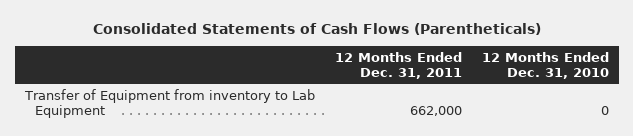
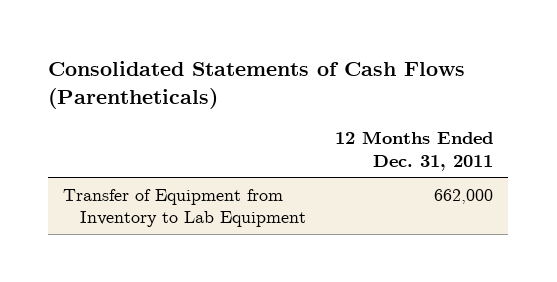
- | 12 Months Ended Dec. 31, 2011 | 12 Months Ended Dec. 31, 2010
+ | 12 Months Ended Dec. 31, 2011
- Transfer of Equipment from inventory to Lab Equipment | 662,000 | 0
+ Transfer of Equipment from Inventory to Lab Equipment | 662,000

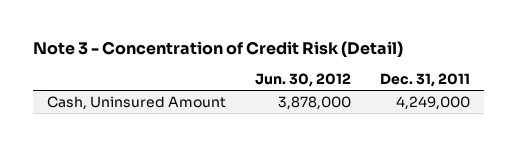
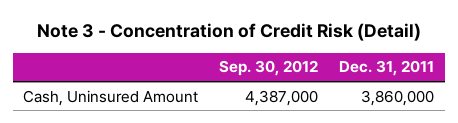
- | Jun. 30, 2012 | Dec. 31, 2011
+ | Sep. 30, 2012 | Dec. 31, 2011
- Cash, Uninsured Amount | 3,878,000 | 4,249,000
+ Cash, Uninsured Amount | 4,387,000 | 3,860,000

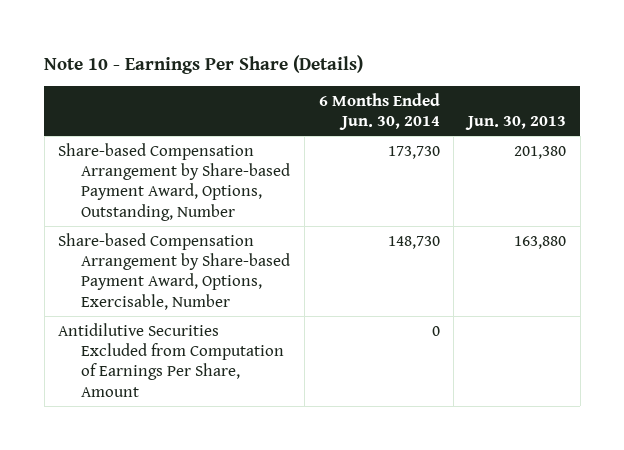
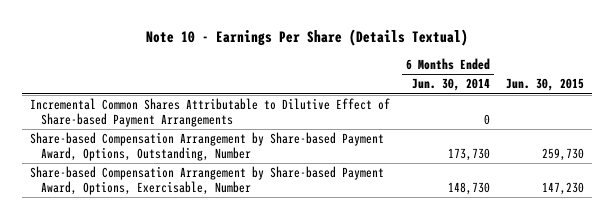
- Note 10 - Earnings Per Share (Details)
+ Note 10 - Earnings Per Share (Details Textual)
- | 6 Months Ended Jun. 30, 2014 | Jun. 30, 2013
+ | 6 Months Ended Jun. 30, 2014 | Jun. 30, 2015
+ Incremental Common Shares Attributable to Dilutive Effect of Share-based Payment Arrangements | 0 |
- Antidilutive Securities Excluded from Computation of Earnings Per Share, Amount | 0 |

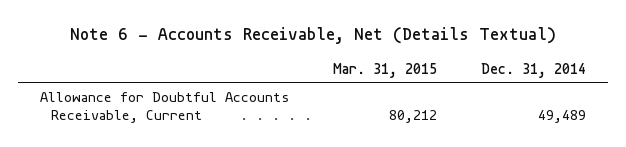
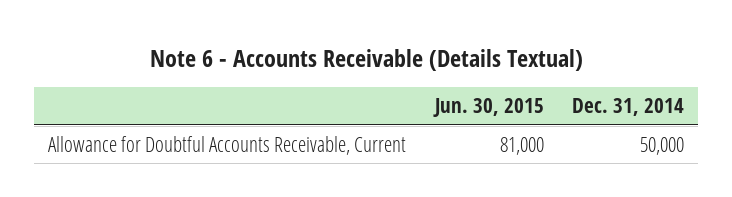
- Note 6 - Accounts Receivable, Net (Details Textual)
+ Note 6 - Accounts Receivable (Details Textual)
- | Mar. 31, 2015 | Dec. 31, 2014
+ | Jun. 30, 2015 | Dec. 31, 2014
- Allowance for Doubtful Accounts Receivable, Current | 80,212 | 49,489
+ Allowance for Doubtful Accounts Receivable, Current | 81,000 | 50,000

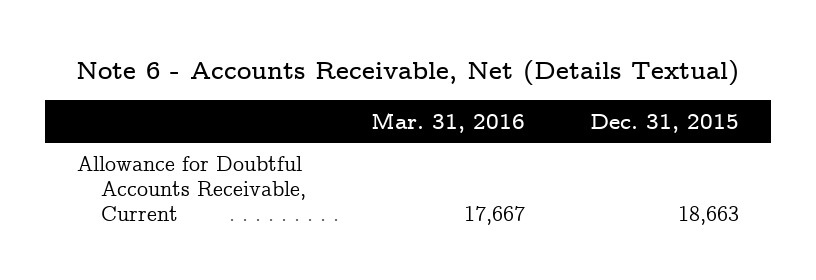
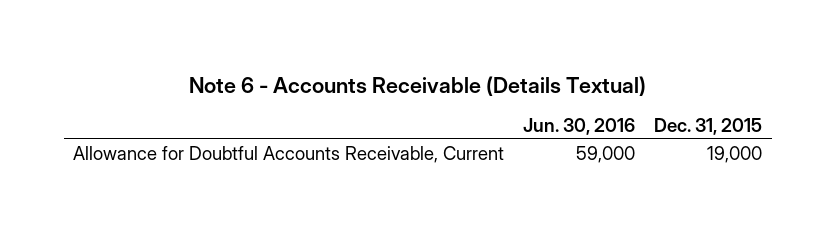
- Note 6 - Accounts Receivable, Net (Details Textual)
+ Note 6 - Accounts Receivable (Details Textual)
- | Mar. 31, 2016 | Dec. 31, 2015
+ | Jun. 30, 2016 | Dec. 31, 2015
- Allowance for Doubtful Accounts Receivable, Current | 17,667 | 18,663
+ Allowance for Doubtful Accounts Receivable, Current | 59,000 | 19,000

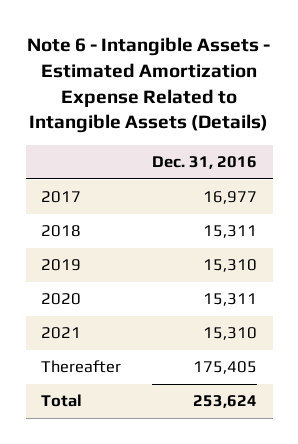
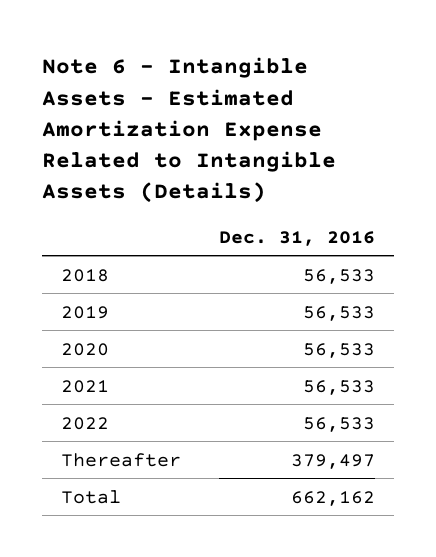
- 2017 | 16,977
- 2018 | 15,311
- 2019 | 15,310
- 2020 | 15,311
- 2021 | 15,310
- Thereafter | 175,405
- Total | 253,624
+ 2018 | 56,533
+ 2019 | 56,533
+ 2020 | 56,533
+ 2021 | 56,533
+ 2022 | 56,533
+ Thereafter | 379,497
+ Total | 662,162

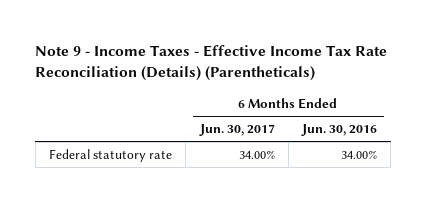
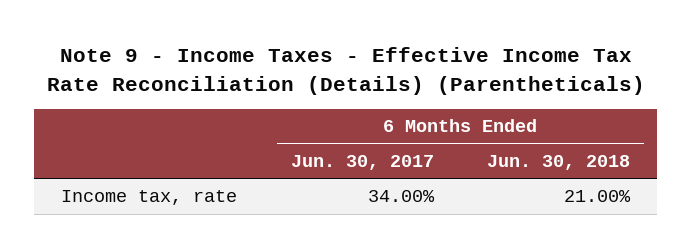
- | 6 Months Ended Jun. 30, 2017 | 6 Months Ended Jun. 30, 2016
+ | 6 Months Ended Jun. 30, 2017 | 6 Months Ended Jun. 30, 2018
- Federal statutory rate | 34.00% | 34.00%
+ Income tax, rate | 34.00% | 21.00%

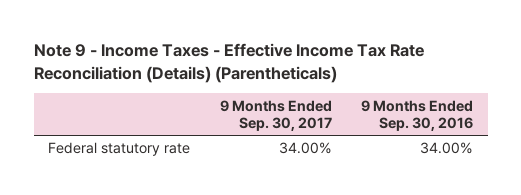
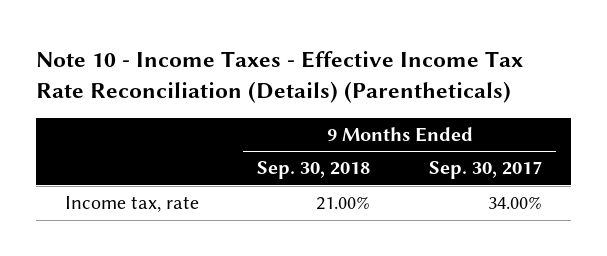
- Note 9 - Income Taxes - Effective Income Tax Rate Reconciliation (Details) (Parentheticals)
+ Note 10 - Income Taxes - Effective Income Tax Rate Reconciliation (Details) (Parentheticals)
- | 9 Months Ended Sep. 30, 2017 | 9 Months Ended Sep. 30, 2016
+ | 9 Months Ended Sep. 30, 2018 | 9 Months Ended Sep. 30, 2017
- Federal statutory rate | 34.00% | 34.00%
+ Income tax, rate | 21.00% | 34.00%

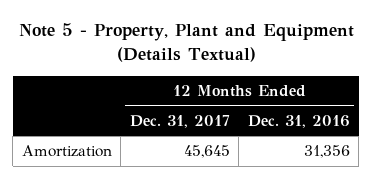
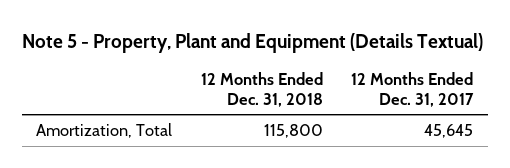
- | 12 Months Ended Dec. 31, 2017 | 12 Months Ended Dec. 31, 2016
+ | 12 Months Ended Dec. 31, 2018 | 12 Months Ended Dec. 31, 2017
- Amortization | 45,645 | 31,356
+ Amortization, Total | 115,800 | 45,645

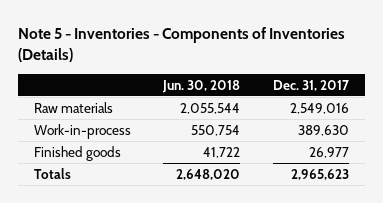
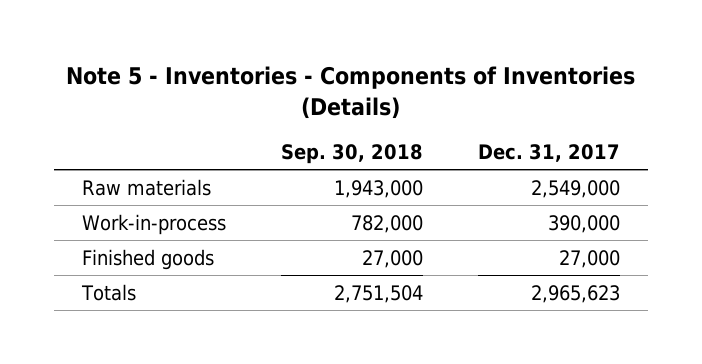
- | Jun. 30, 2018 | Dec. 31, 2017
+ | Sep. 30, 2018 | Dec. 31, 2017
- Raw materials | 2,055,544 | 2,549,016
- Work-in-process | 550,754 | 389,630
- Finished goods | 41,722 | 26,977
+ Raw materials | 1,943,000 | 2,549,000
+ Work-in-process | 782,000 | 390,000
+ Finished goods | 27,000 | 27,000

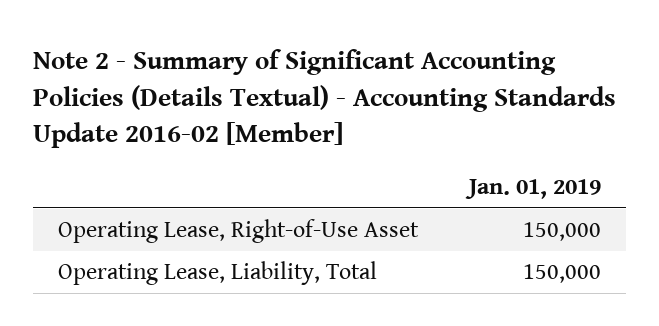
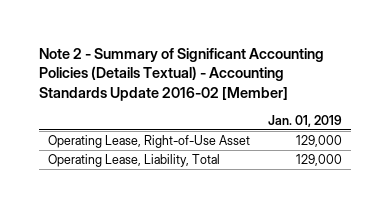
- Operating Lease, Right-of-Use Asset | 150,000
- Operating Lease, Liability, Total | 150,000
+ Operating Lease, Right-of-Use Asset | 129,000
+ Operating Lease, Liability, Total | 129,000

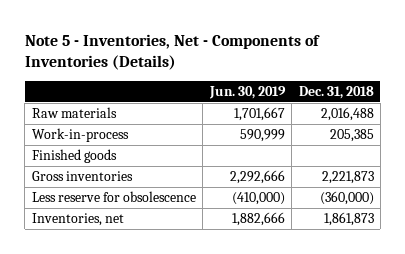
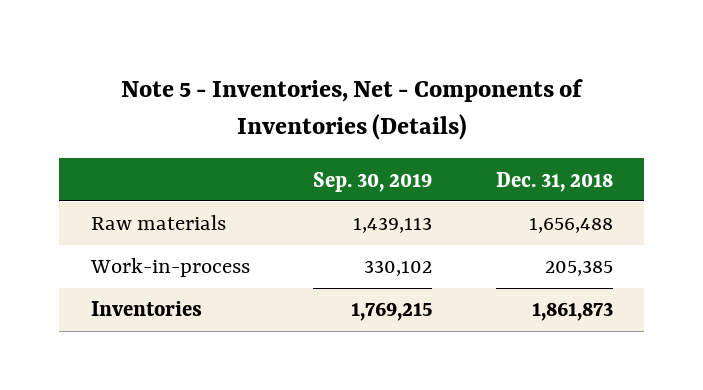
- | Jun. 30, 2019 | Dec. 31, 2018
+ | Sep. 30, 2019 | Dec. 31, 2018
- Raw materials | 1,701,667 | 2,016,488
+ Raw materials | 1,439,113 | 1,656,488
- Finished goods
- Gross inventories | 2,292,666 | 2,221,873
- Less reserve for obsolescence | (410,000) | (360,000)
- Inventories, net | 1,882,666 | 1,861,873
+ Inventories | 1,769,215 | 1,861,873

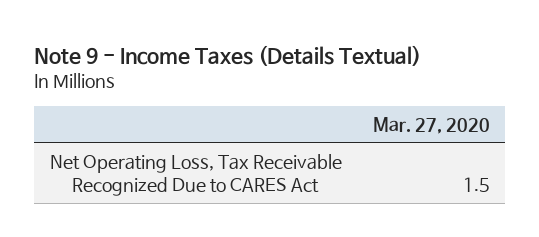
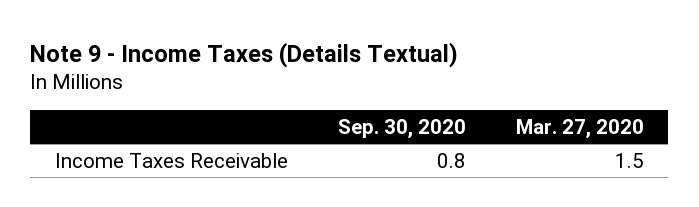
- | Mar. 27, 2020
+ | Sep. 30, 2020 | Mar. 27, 2020
- Net Operating Loss, Tax Receivable Recognized Due to CARES Act | 1.5
+ Income Taxes Receivable | 0.8 | 1.5

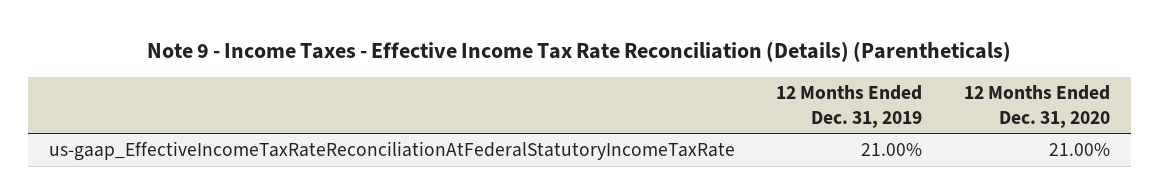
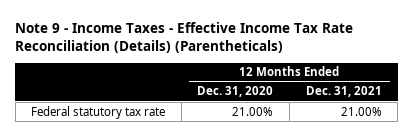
- | 12 Months Ended Dec. 31, 2019 | 12 Months Ended Dec. 31, 2020
+ | 12 Months Ended Dec. 31, 2020 | 12 Months Ended Dec. 31, 2021
- us-gaap_EffectiveIncomeTaxRateReconciliationAtFederalStatutoryIncomeTaxRate | 21.00% | 21.00%
+ Federal statutory tax rate | 21.00% | 21.00%

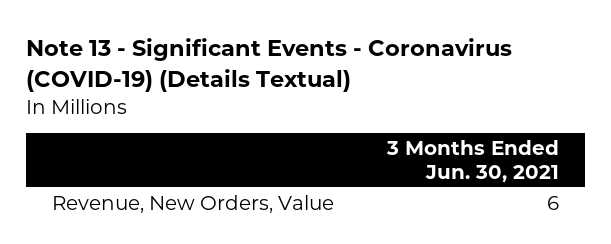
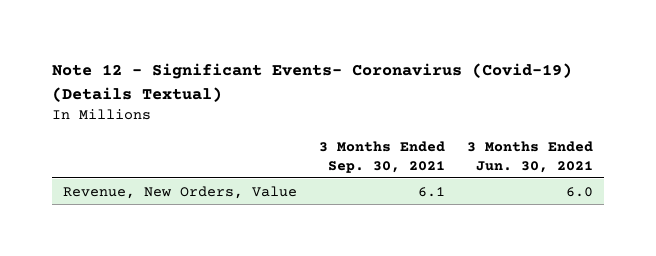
- Note 13 - Significant Events - Coronavirus (COVID-19) (Details Textual)
+ Note 12 - Significant Events- Coronavirus (Covid-19) (Details Textual)
- | 3 Months Ended Jun. 30, 2021
+ | 3 Months Ended Sep. 30, 2021 | 3 Months Ended Jun. 30, 2021
- Revenue, New Orders, Value | 6
+ Revenue, New Orders, Value | 6.1 | 6.0

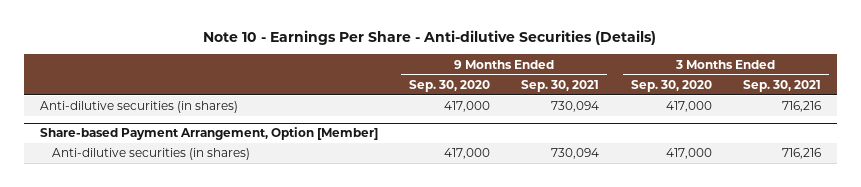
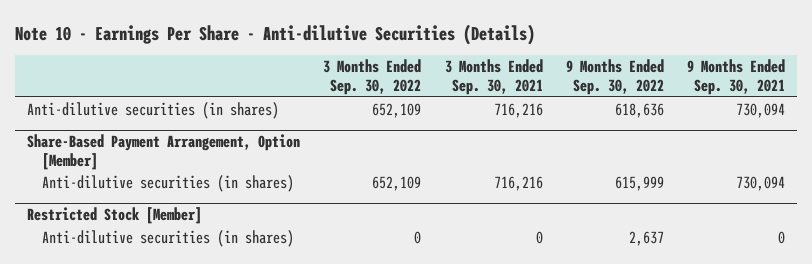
- | 9 Months Ended Sep. 30, 2020 | 9 Months Ended Sep. 30, 2021 | 3 Months Ended Sep. 30, 2020 | 3 Months Ended Sep. 30, 2021
+ | 3 Months Ended Sep. 30, 2022 | 3 Months Ended Sep. 30, 2021 | 9 Months Ended Sep. 30, 2022 | 9 Months Ended Sep. 30, 2021
- Share-based Payment Arrangement, Option [Member]
+ Share-Based Payment Arrangement, Option [Member]
+ Restricted Stock [Member]
+ Anti-dilutive securities (in shares) | 0 | 0 | 2,637 | 0

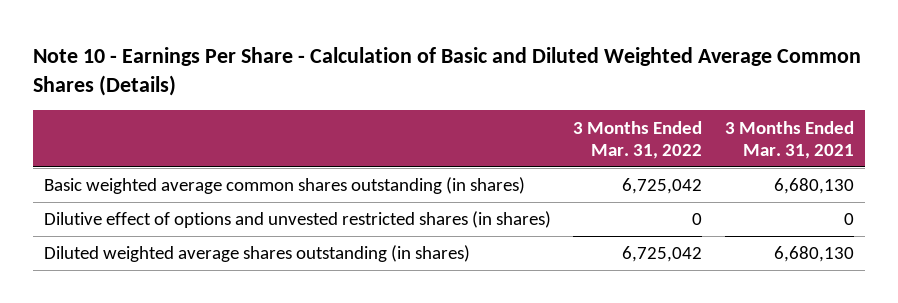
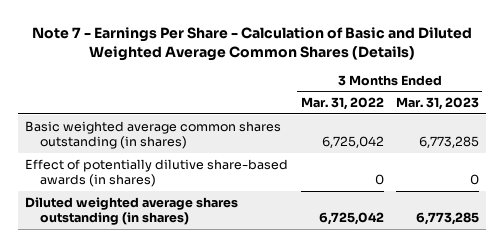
- Note 10 - Earnings Per Share - Calculation of Basic and Diluted Weighted Average Common Shares (Details)
+ Note 7 - Earnings Per Share - Calculation of Basic and Diluted Weighted Average Common Shares (Details)
- | 3 Months Ended Mar. 31, 2022 | 3 Months Ended Mar. 31, 2021
+ | 3 Months Ended Mar. 31, 2022 | 3 Months Ended Mar. 31, 2023
- Dilutive effect of options and unvested restricted shares (in shares) | 0 | 0
+ Effect of potentially dilutive share-based awards (in shares) | 0 | 0

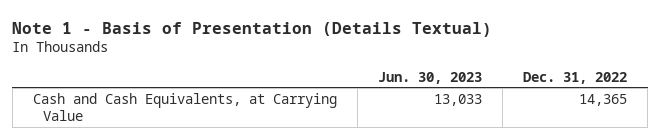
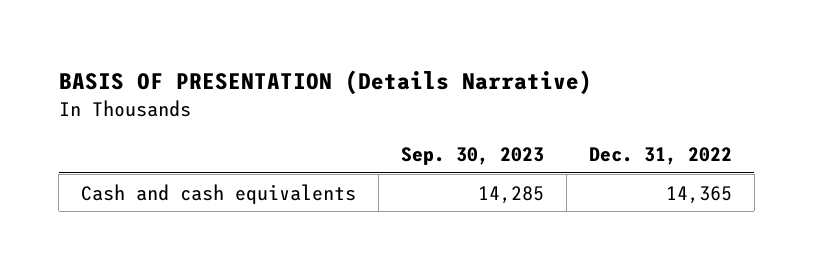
- Note 1 - Basis of Presentation (Details Textual)
+ BASIS OF PRESENTATION (Details Narrative)
- | Jun. 30, 2023 | Dec. 31, 2022
+ | Sep. 30, 2023 | Dec. 31, 2022
- Cash and Cash Equivalents, at Carrying Value | 13,033 | 14,365
+ Cash and cash equivalents | 14,285 | 14,365

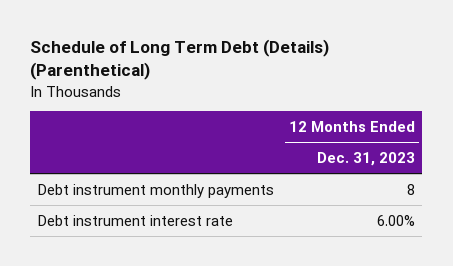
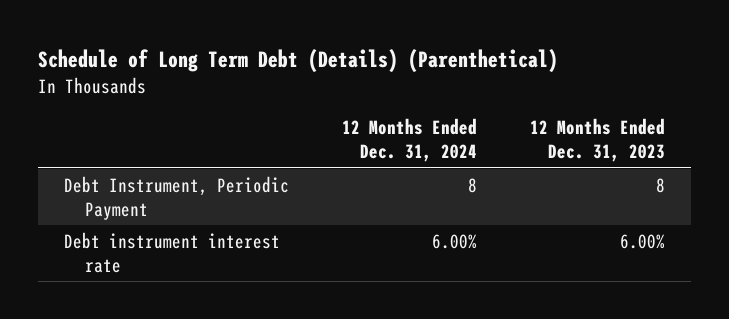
- | 12 Months Ended Dec. 31, 2023
+ | 12 Months Ended Dec. 31, 2024 | 12 Months Ended Dec. 31, 2023
- Debt instrument monthly payments | 8
+ Debt Instrument, Periodic Payment | 8 | 8

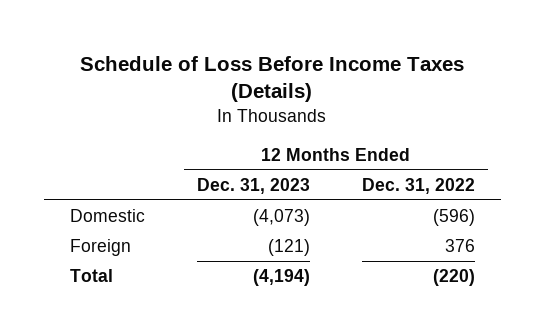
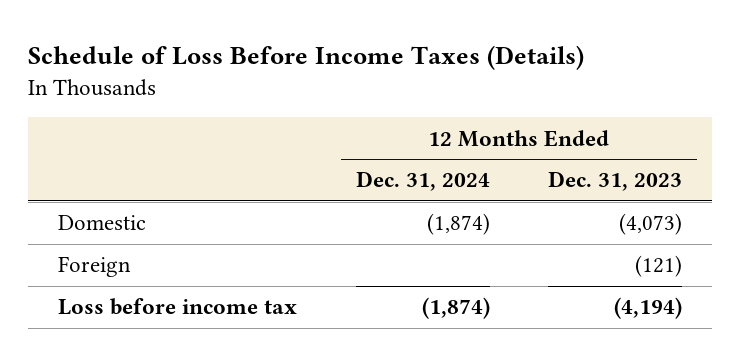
- | 12 Months Ended Dec. 31, 2023 | 12 Months Ended Dec. 31, 2022
+ | 12 Months Ended Dec. 31, 2024 | 12 Months Ended Dec. 31, 2023
- Total | (4,194) | (220)
+ Loss before income tax | (1,874) | (4,194)

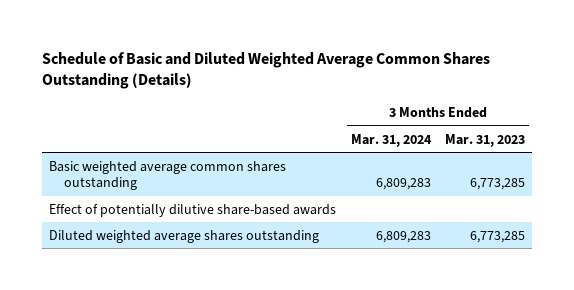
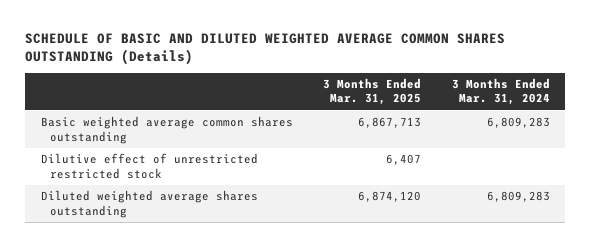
- Schedule of Basic and Diluted Weighted Average Common Shares Outstanding (Details)
+ SCHEDULE OF BASIC AND DILUTED WEIGHTED AVERAGE COMMON SHARES OUTSTANDING (Details)
- | 3 Months Ended Mar. 31, 2024 | 3 Months Ended Mar. 31, 2023
+ | 3 Months Ended Mar. 31, 2025 | 3 Months Ended Mar. 31, 2024
- Effect of potentially dilutive share-based awards
+ Dilutive effect of unrestricted restricted stock | 6,407 |

